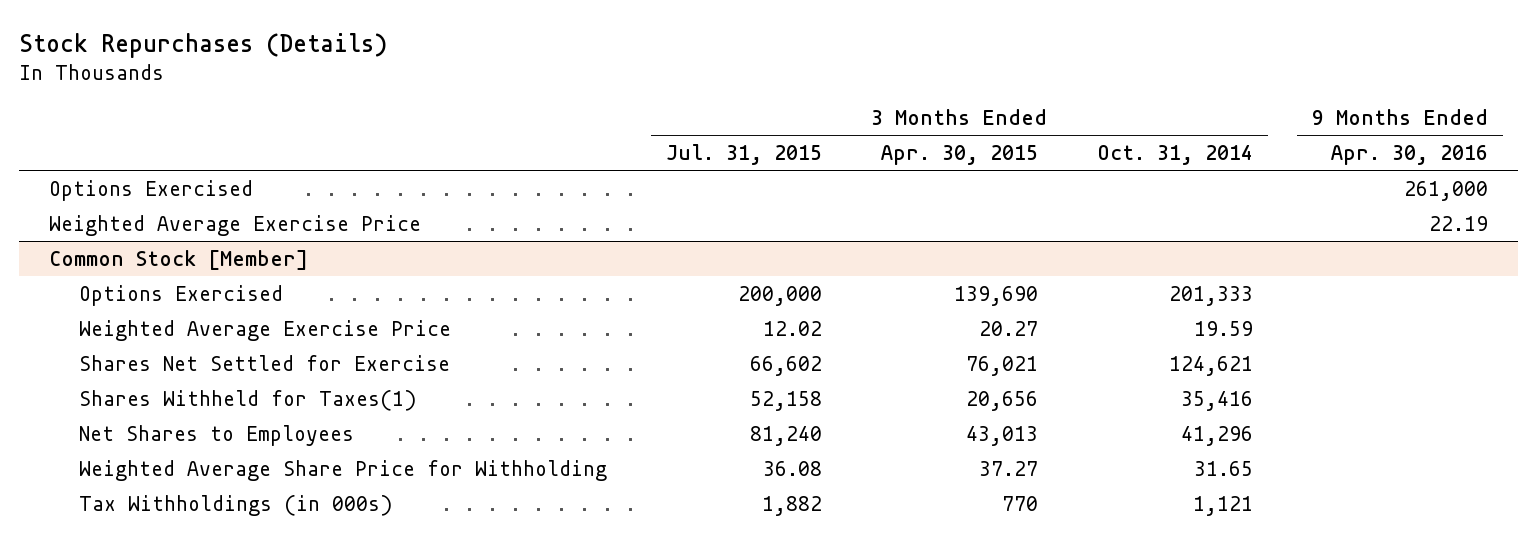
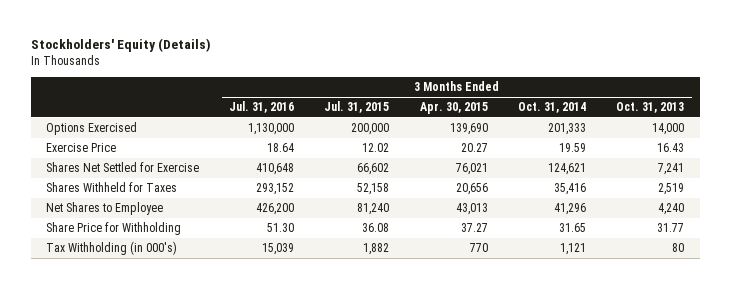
- Stock Repurchases (Details)
+ Stockholders' Equity (Details)
- | 3 Months Ended Jul. 31, 2015 | 3 Months Ended Apr. 30, 2015 | 3 Months Ended Oct. 31, 2014 | 9 Months Ended Apr. 30, 2016
+ | 3 Months Ended Jul. 31, 2016 | 3 Months Ended Jul. 31, 2015 | 3 Months Ended Apr. 30, 2015 | 3 Months Ended Oct. 31, 2014 | 3 Months Ended Oct. 31, 2013
- Options Exercised | | | | 261,000
- Weighted Average Exercise Price | | | | 22.19
- Common Stock [Member]
- Weighted Average Exercise Price | 12.02 | 20.27 | 19.59 |
+ Exercise Price | 18.64 | 12.02 | 20.27 | 19.59 | 16.43
- Shares Withheld for Taxes(1) | 52,158 | 20,656 | 35,416 |
- Net Shares to Employees | 81,240 | 43,013 | 41,296 |
- Weighted Average Share Price for Withholding | 36.08 | 37.27 | 31.65 |
- Tax Withholdings (in 000s) | 1,882 | 770 | 1,121 |
+ Shares Withheld for Taxes | 293,152 | 52,158 | 20,656 | 35,416 | 2,519
+ Net Shares to Employee | 426,200 | 81,240 | 43,013 | 41,296 | 4,240
+ Share Price for Withholding | 51.30 | 36.08 | 37.27 | 31.65 | 31.77
+ Tax Withholding (in 000's) | 15,039 | 1,882 | 770 | 1,121 | 80

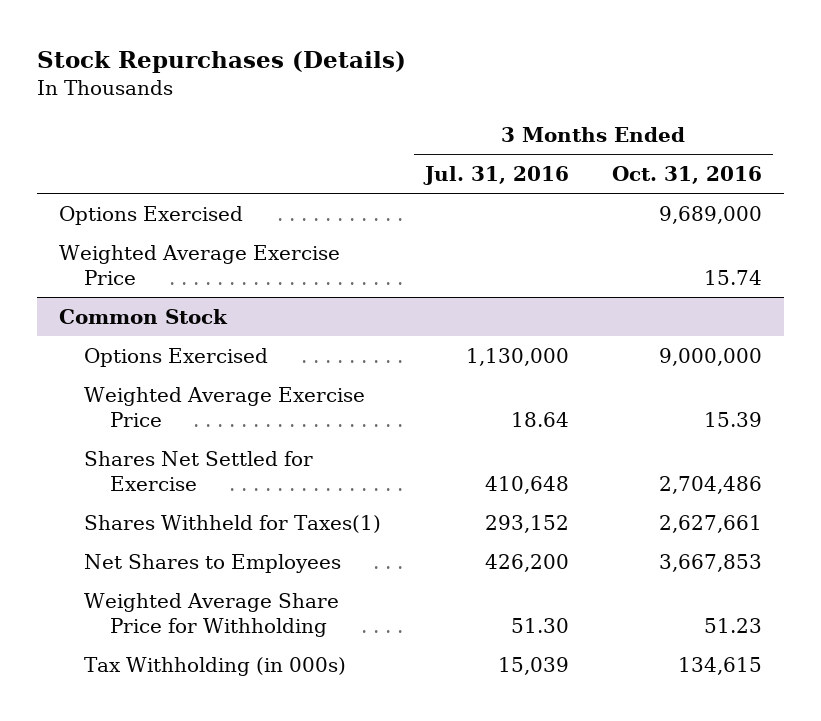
- Stockholders' Equity (Details)
+ Stock Repurchases (Details)
- | 3 Months Ended Jul. 31, 2016 | 3 Months Ended Jul. 31, 2015 | 3 Months Ended Apr. 30, 2015 | 3 Months Ended Oct. 31, 2014 | 3 Months Ended Oct. 31, 2013
+ | 3 Months Ended Jul. 31, 2016 | 3 Months Ended Oct. 31, 2016
+ Options Exercised | | 9,689,000
+ Weighted Average Exercise Price | | 15.74
+ Common Stock
- Exercise Price | 18.64 | 12.02 | 20.27 | 19.59 | 16.43
+ Weighted Average Exercise Price | 18.64 | 15.39
- Shares Withheld for Taxes | 293,152 | 52,158 | 20,656 | 35,416 | 2,519
- Net Shares to Employee | 426,200 | 81,240 | 43,013 | 41,296 | 4,240
- Share Price for Withholding | 51.30 | 36.08 | 37.27 | 31.65 | 31.77
- Tax Withholding (in 000's) | 15,039 | 1,882 | 770 | 1,121 | 80
+ Shares Withheld for Taxes(1) | 293,152 | 2,627,661
+ Net Shares to Employees | 426,200 | 3,667,853
+ Weighted Average Share Price for Withholding | 51.30 | 51.23
+ Tax Withholding (in 000s) | 15,039 | 134,615

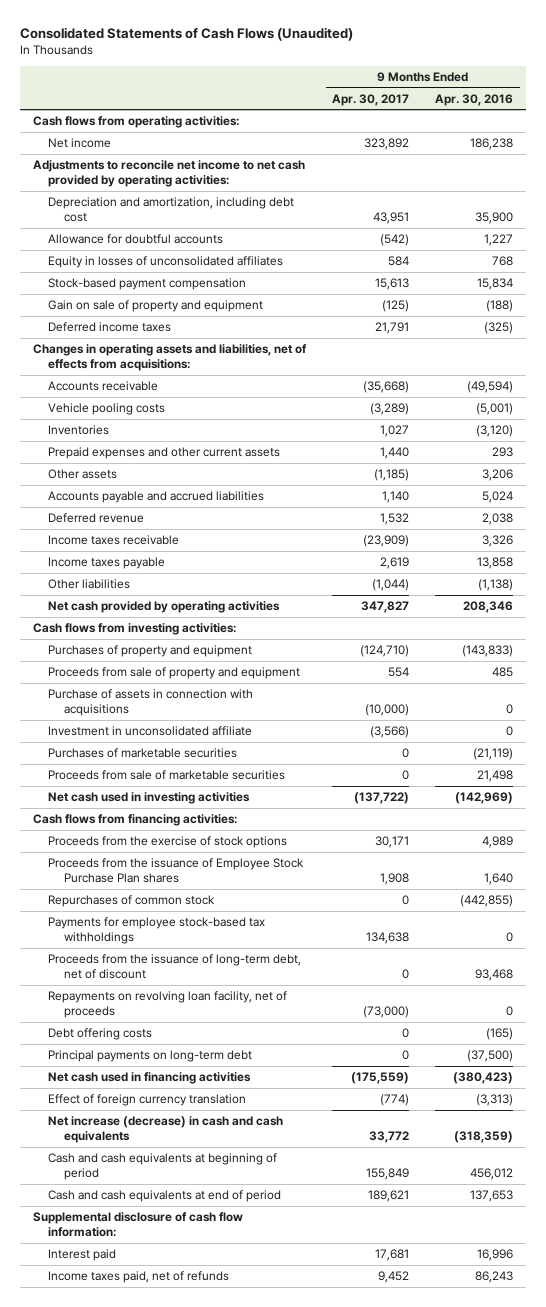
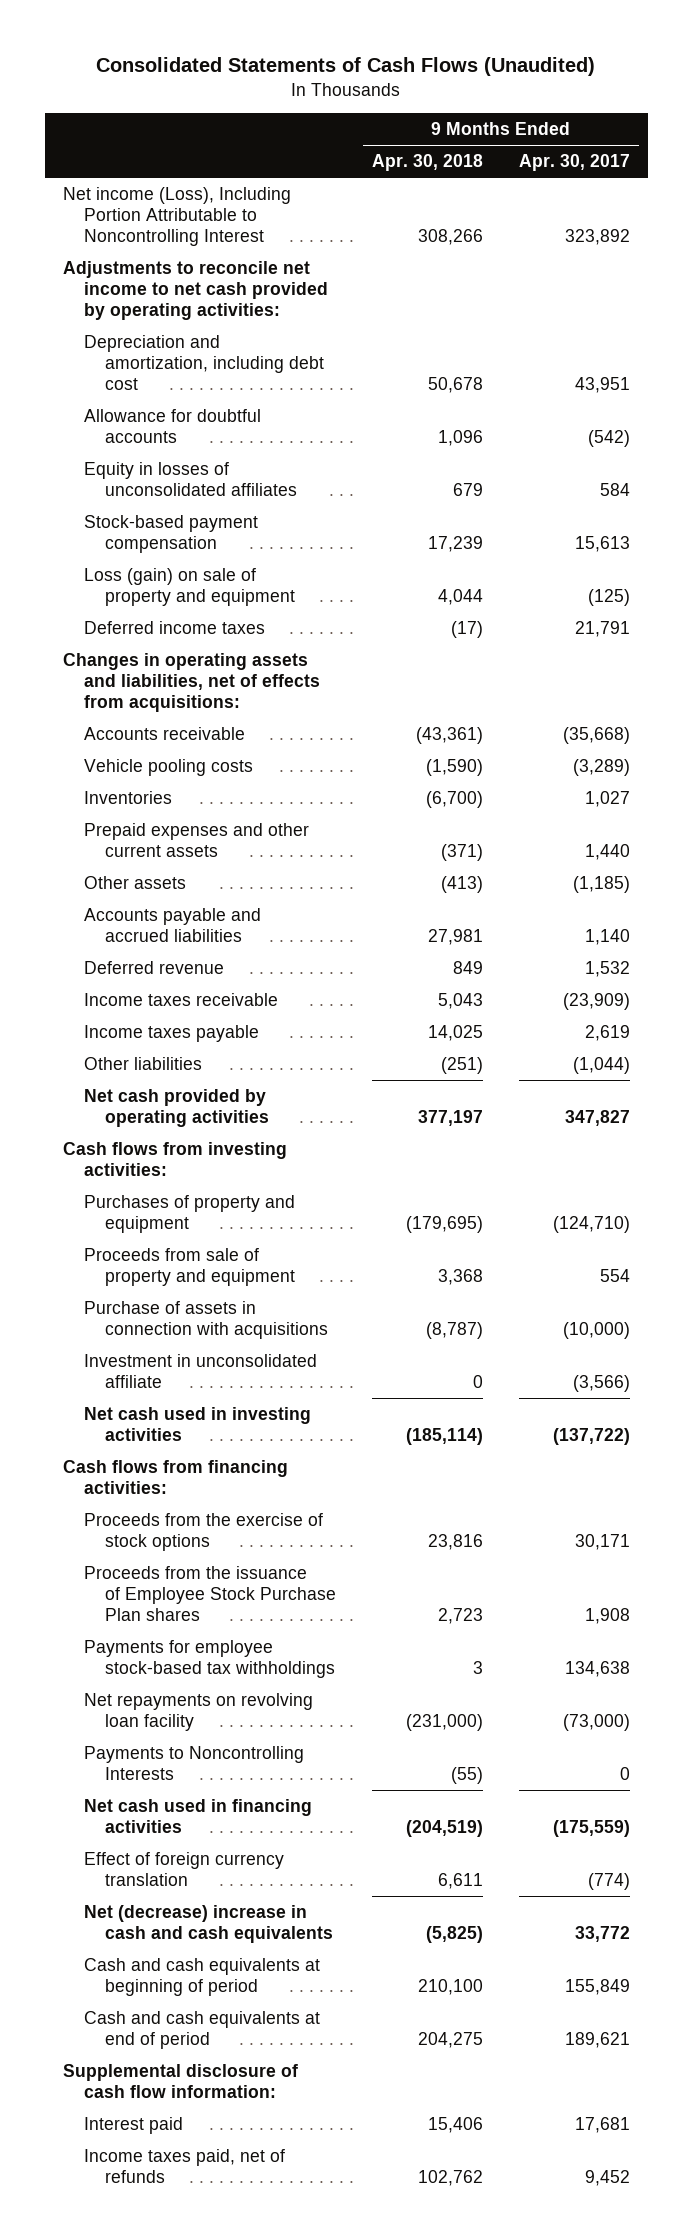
- | 9 Months Ended Apr. 30, 2017 | 9 Months Ended Apr. 30, 2016
+ | 9 Months Ended Apr. 30, 2018 | 9 Months Ended Apr. 30, 2017
- Cash flows from operating activities:
- Net income | 323,892 | 186,238
+ Net income (Loss), Including Portion Attributable to Noncontrolling Interest | 308,266 | 323,892
- Gain on sale of property and equipment | (125) | (188)
+ Loss (gain) on sale of property and equipment | 4,044 | (125)
- Purchases of marketable securities | 0 | (21,119)
- Proceeds from sale of marketable securities | 0 | 21,498
- Repurchases of common stock | 0 | (442,855)
- Proceeds from the issuance of long-term debt, net of discount | 0 | 93,468
- Repayments on revolving loan facility, net of proceeds | (73,000) | 0
- Debt offering costs | 0 | (165)
- Principal payments on long-term debt | 0 | (37,500)
+ Net repayments on revolving loan facility | (231,000) | (73,000)
+ Payments to Noncontrolling Interests | (55) | 0
- Net increase (decrease) in cash and cash equivalents | 33,772 | (318,359)
+ Net (decrease) increase in cash and cash equivalents | (5,825) | 33,772

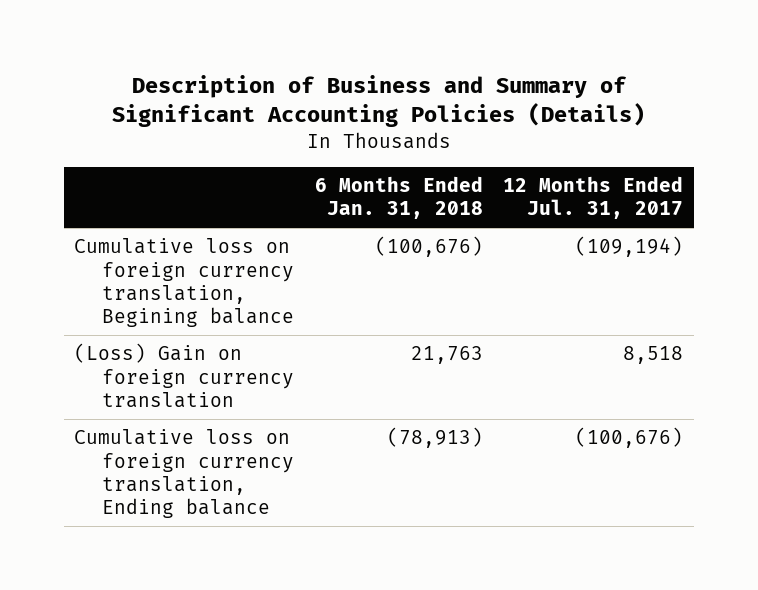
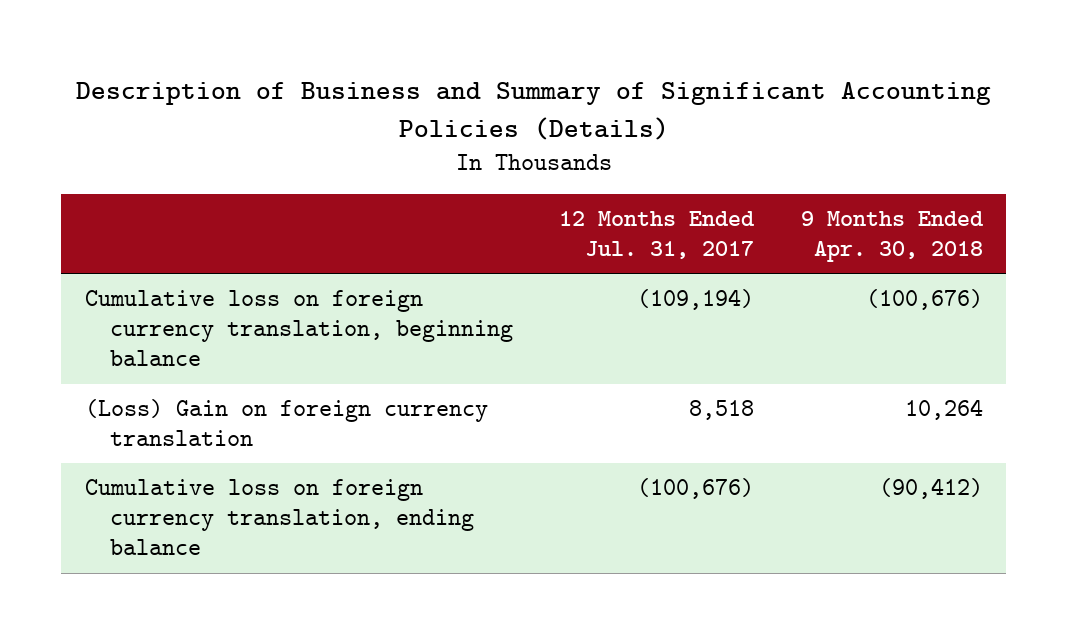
- | 6 Months Ended Jan. 31, 2018 | 12 Months Ended Jul. 31, 2017
+ | 12 Months Ended Jul. 31, 2017 | 9 Months Ended Apr. 30, 2018
- Cumulative loss on foreign currency translation, Begining balance | (100,676) | (109,194)
+ Cumulative loss on foreign currency translation, beginning balance | (109,194) | (100,676)
- Cumulative loss on foreign currency translation, Ending balance | (78,913) | (100,676)
+ Cumulative loss on foreign currency translation, ending balance | (100,676) | (90,412)

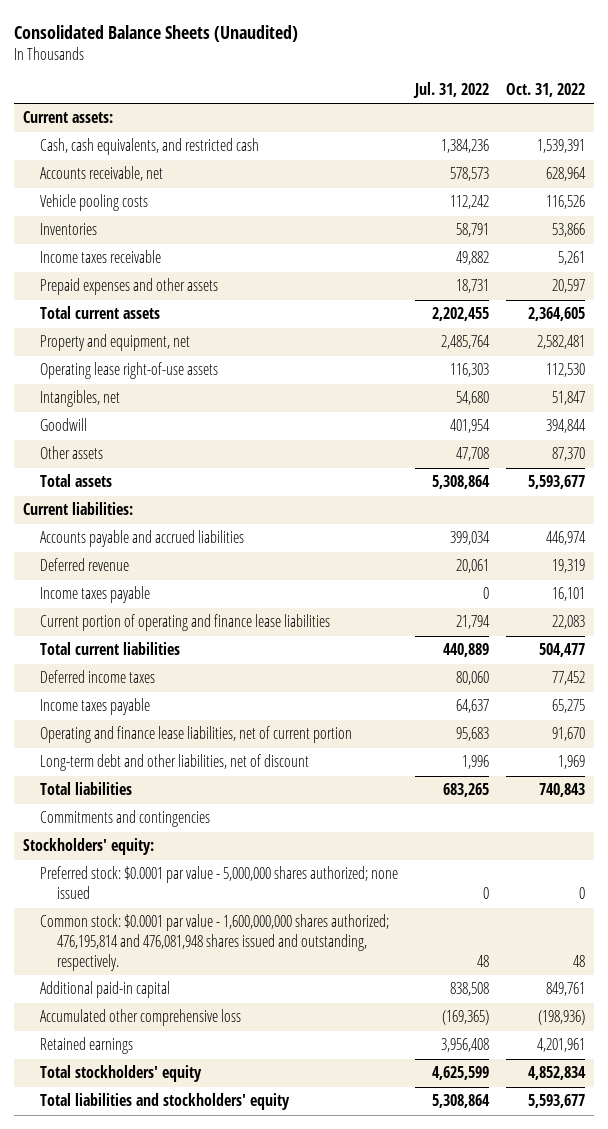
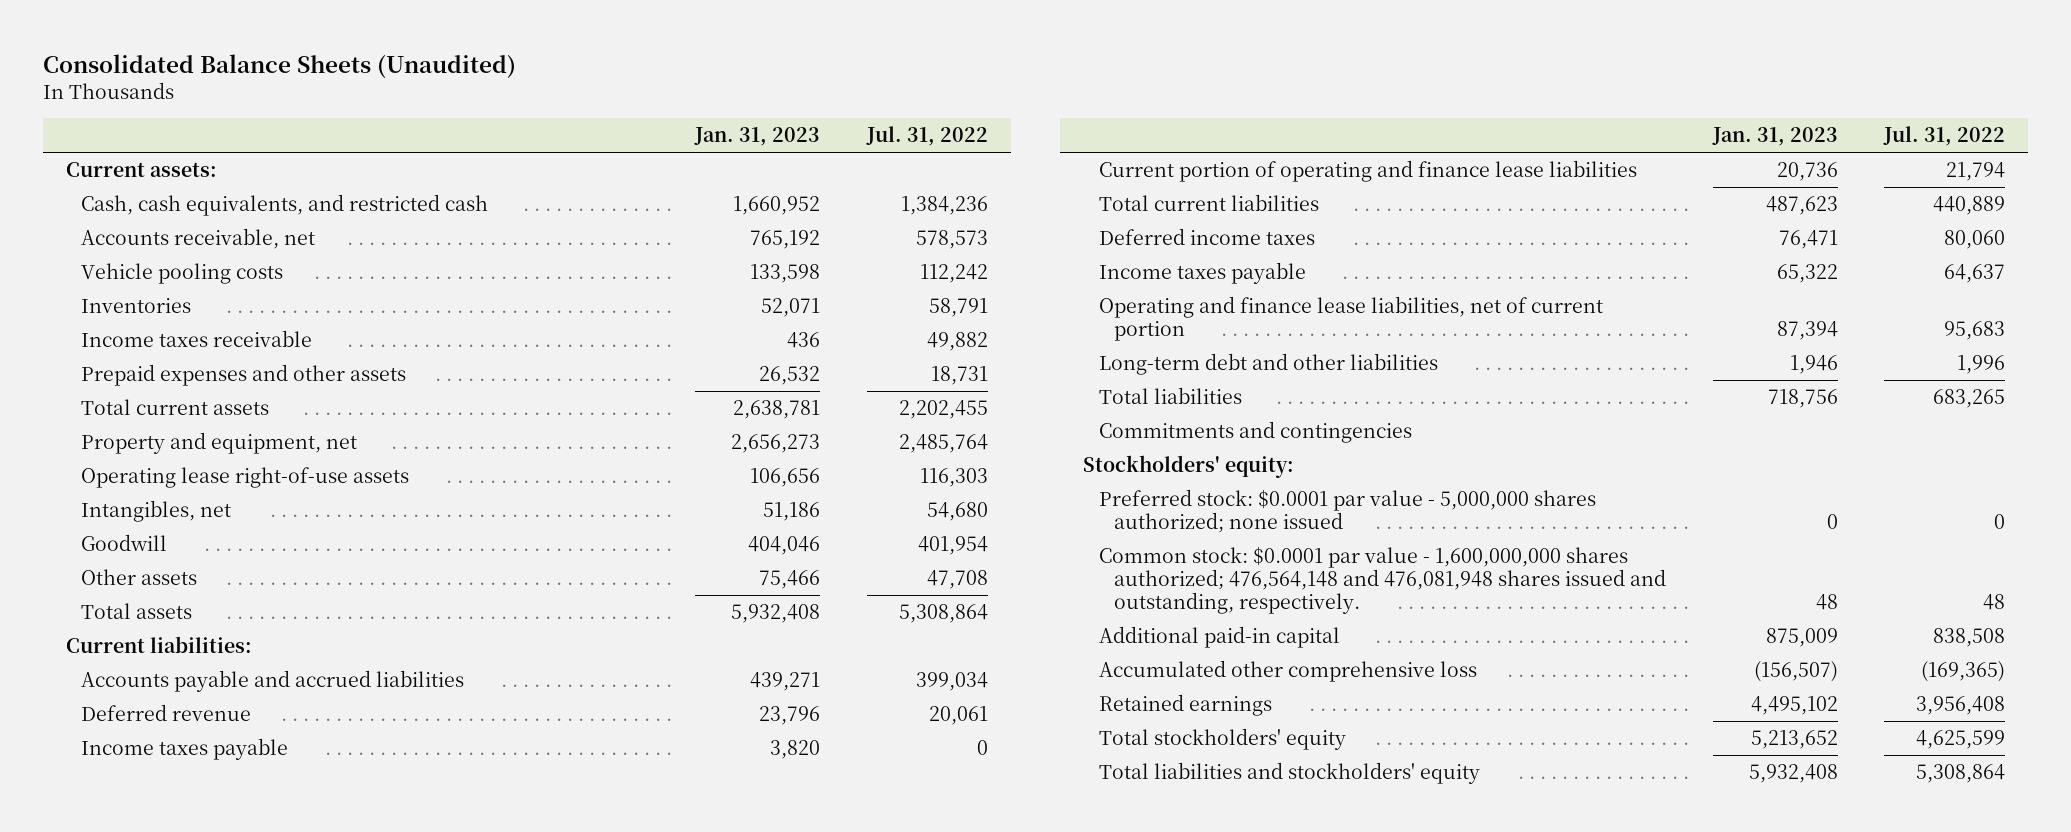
- | Jul. 31, 2022 | Oct. 31, 2022
+ | Jan. 31, 2023 | Jul. 31, 2022
- Long-term debt and other liabilities, net of discount | 1,996 | 1,969
+ Long-term debt and other liabilities | 1,946 | 1,996
- Common stock: $0.0001 par value - 1,600,000,000 shares authorized; 476,195,814 and 476,081,948 shares issued and outstanding, respectively. | 48 | 48
+ Common stock: $0.0001 par value - 1,600,000,000 shares authorized; 476,564,148 and 476,081,948 shares issued and outstanding, respectively. | 48 | 48

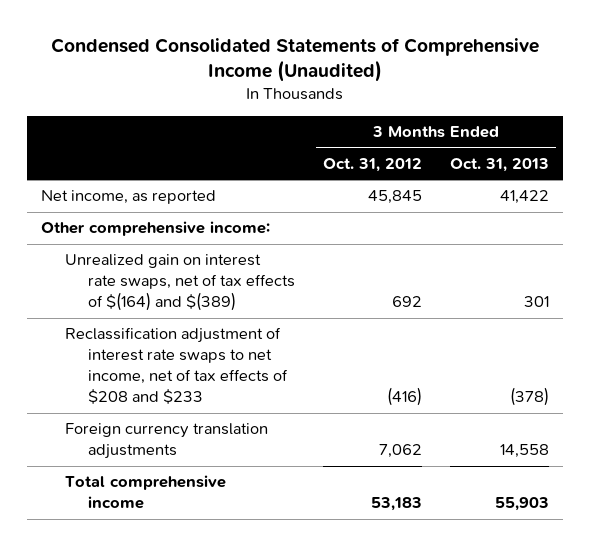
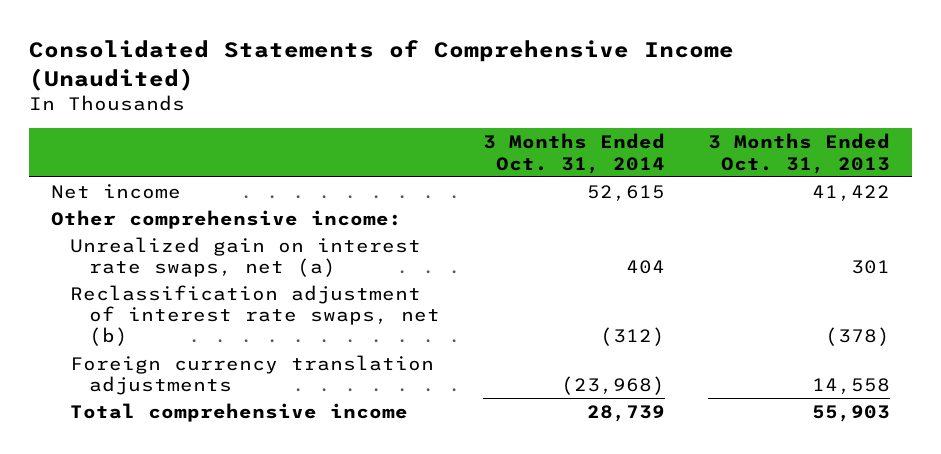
- Condensed Consolidated Statements of Comprehensive Income (Unaudited)
+ Consolidated Statements of Comprehensive Income (Unaudited)
- | 3 Months Ended Oct. 31, 2012 | 3 Months Ended Oct. 31, 2013
+ | 3 Months Ended Oct. 31, 2014 | 3 Months Ended Oct. 31, 2013
- Net income, as reported | 45,845 | 41,422
+ Net income | 52,615 | 41,422
- Unrealized gain on interest rate swaps, net of tax effects of $(164) and $(389) | 692 | 301
- Reclassification adjustment of interest rate swaps to net income, net of tax effects of $208 and $233 | (416) | (378)
+ Unrealized gain on interest rate swaps, net (a) | 404 | 301
+ Reclassification adjustment of interest rate swaps, net (b) | (312) | (378)

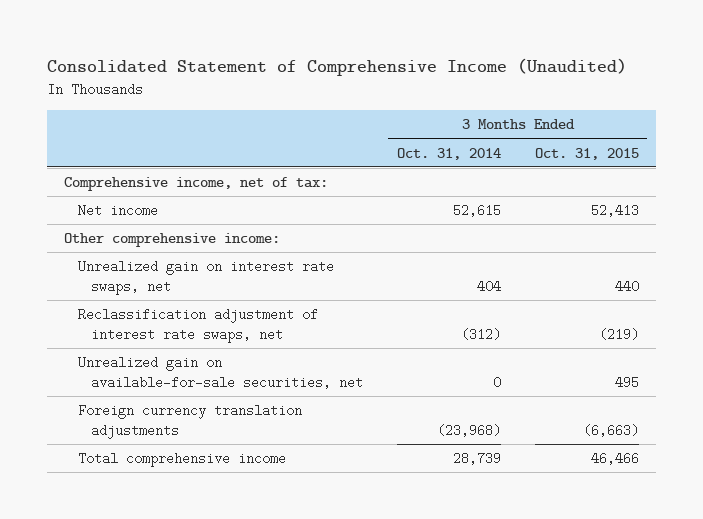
- Consolidated Statements of Comprehensive Income (Unaudited)
+ Consolidated Statement of Comprehensive Income (Unaudited)
- | 3 Months Ended Oct. 31, 2014 | 3 Months Ended Oct. 31, 2013
+ | 3 Months Ended Oct. 31, 2014 | 3 Months Ended Oct. 31, 2015
+ Comprehensive income, net of tax:
- Unrealized gain on interest rate swaps, net (a) | 404 | 301
- Reclassification adjustment of interest rate swaps, net (b) | (312) | (378)
+ Unrealized gain on interest rate swaps, net | 404 | 440
+ Reclassification adjustment of interest rate swaps, net | (312) | (219)
+ Unrealized gain on available-for-sale securities, net | 0 | 495

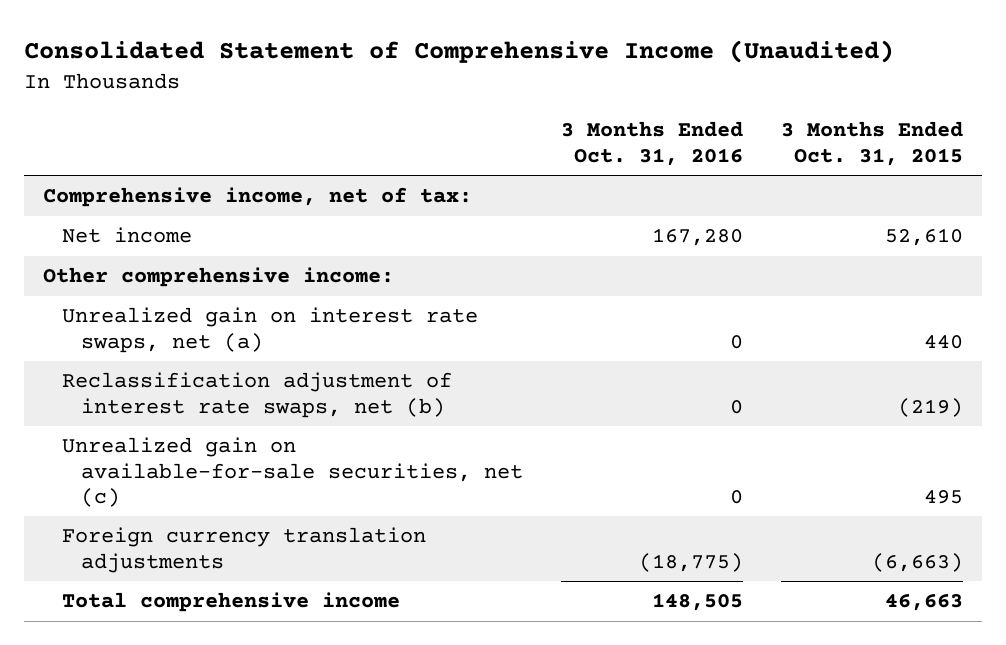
- | 3 Months Ended Oct. 31, 2014 | 3 Months Ended Oct. 31, 2015
+ | 3 Months Ended Oct. 31, 2016 | 3 Months Ended Oct. 31, 2015
- Net income | 52,615 | 52,413
+ Net income | 167,280 | 52,610
- Unrealized gain on interest rate swaps, net | 404 | 440
- Reclassification adjustment of interest rate swaps, net | (312) | (219)
- Unrealized gain on available-for-sale securities, net | 0 | 495
+ Unrealized gain on interest rate swaps, net (a) | 0 | 440
+ Reclassification adjustment of interest rate swaps, net (b) | 0 | (219)
+ Unrealized gain on available-for-sale securities, net (c) | 0 | 495
- Total comprehensive income | 28,739 | 46,466
+ Total comprehensive income | 148,505 | 46,663

